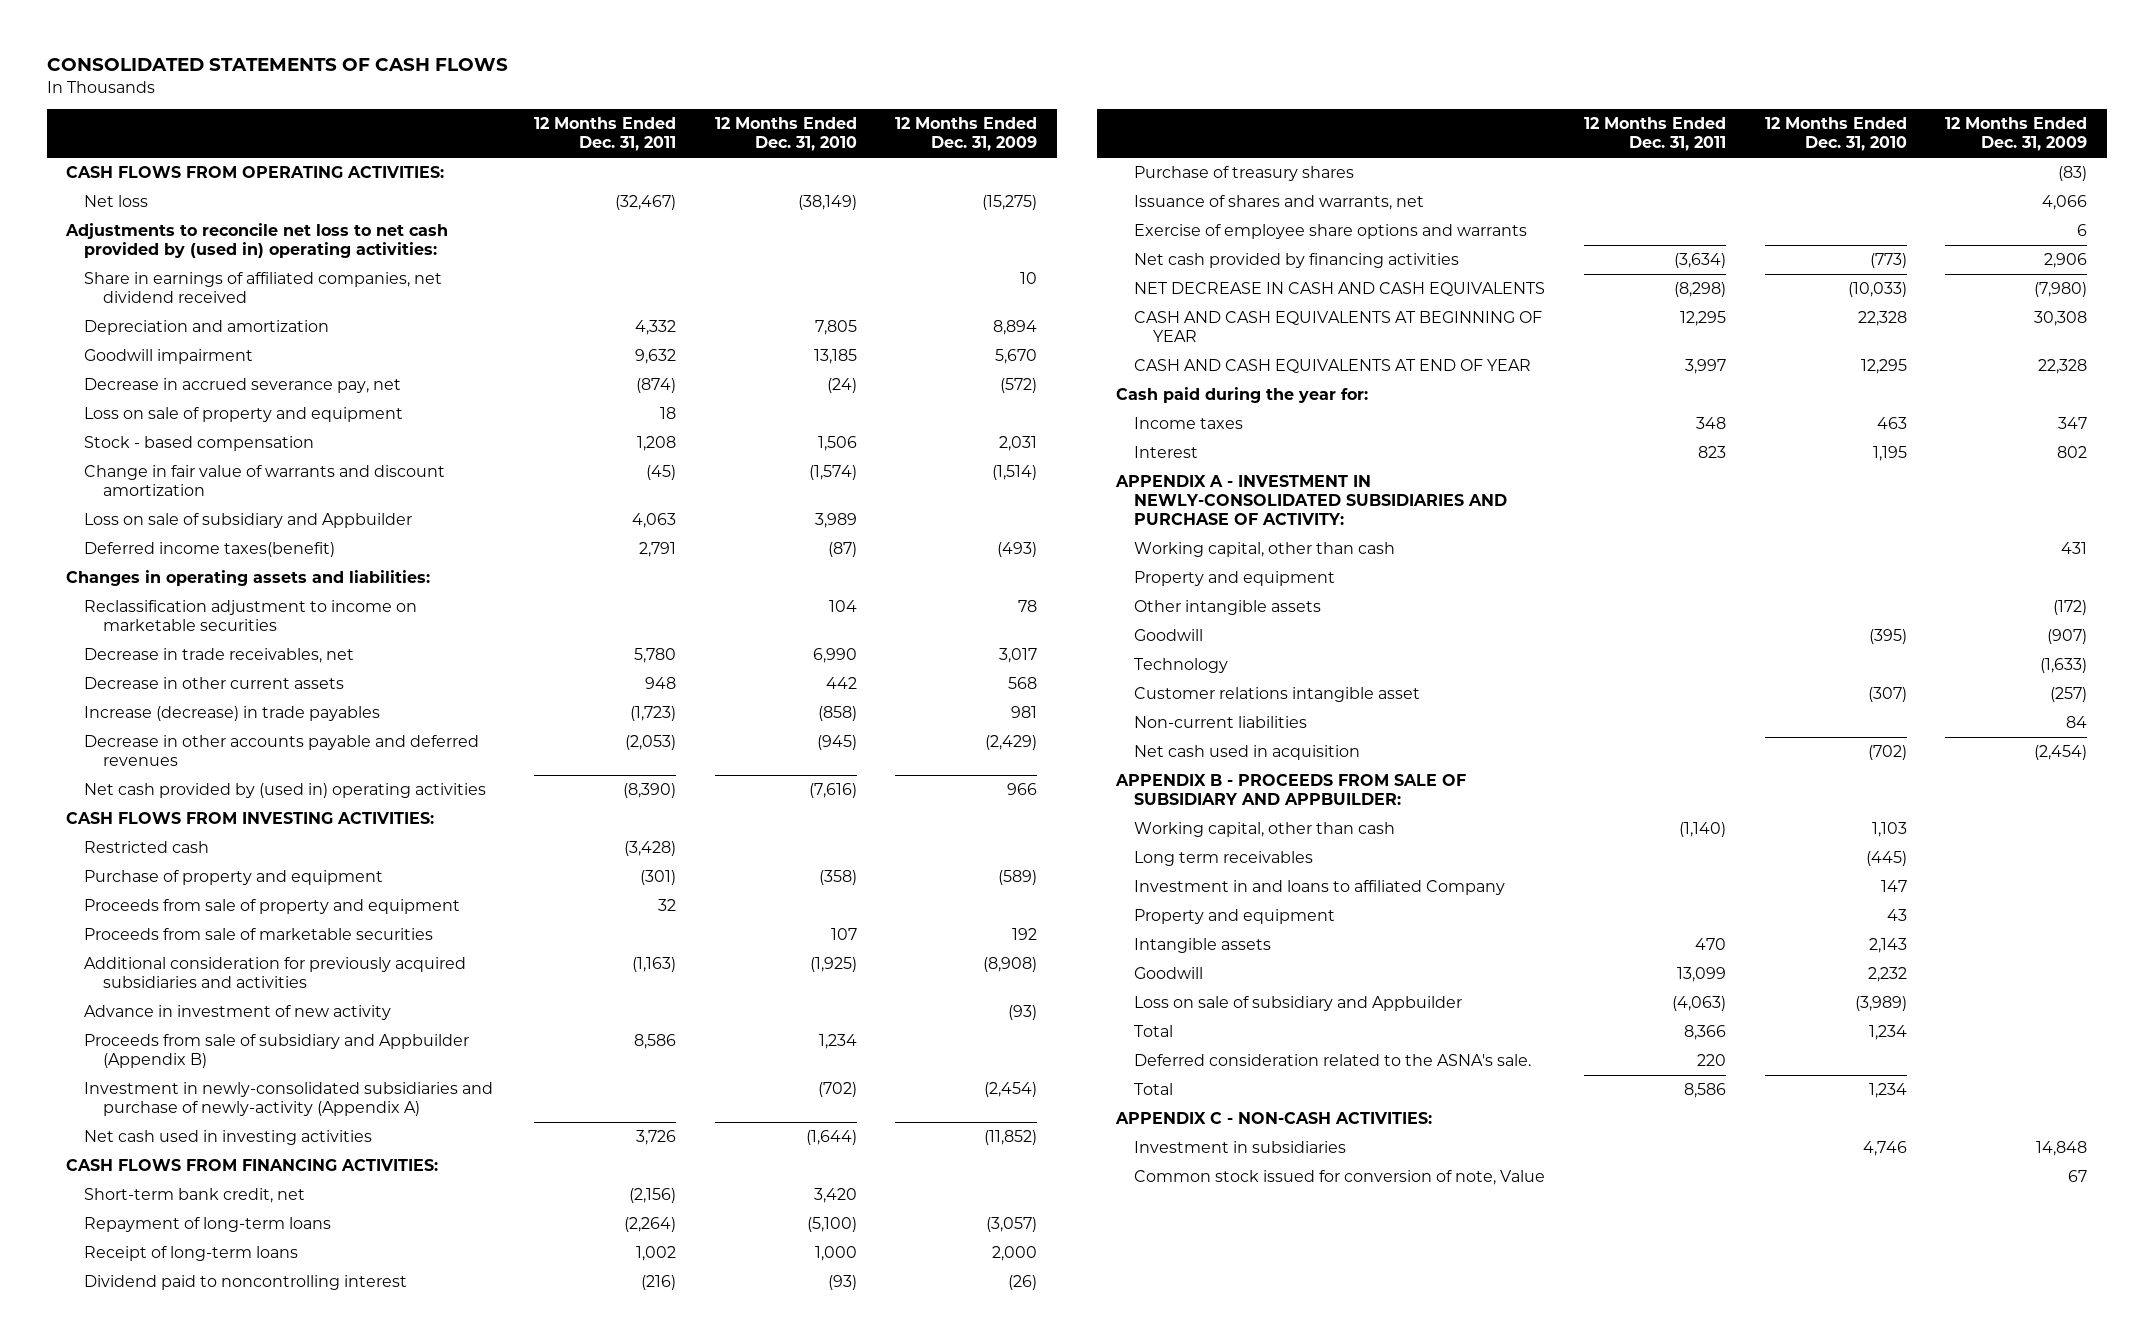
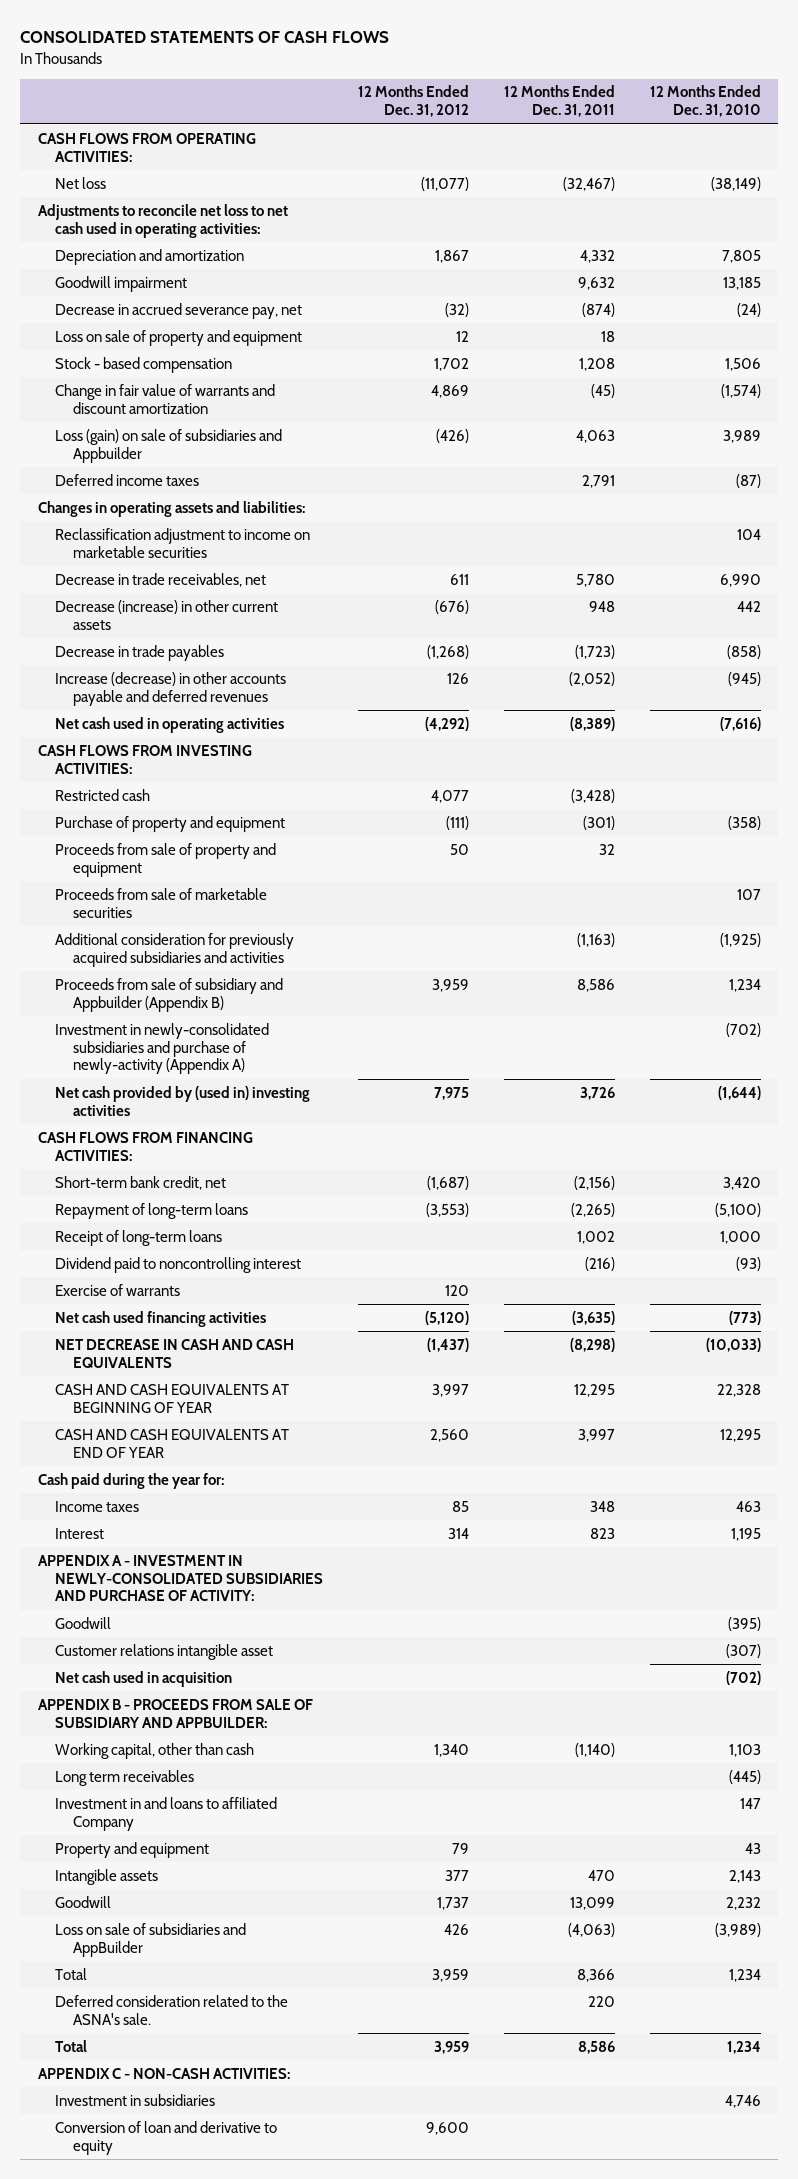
- | 12 Months Ended Dec. 31, 2011 | 12 Months Ended Dec. 31, 2010 | 12 Months Ended Dec. 31, 2009
+ | 12 Months Ended Dec. 31, 2012 | 12 Months Ended Dec. 31, 2011 | 12 Months Ended Dec. 31, 2010
- Adjustments to reconcile net loss to net cash provided by (used in) operating activities:
- Share in earnings of affiliated companies, net dividend received | | | 10
+ Adjustments to reconcile net loss to net cash used in operating activities:
- Loss on sale of subsidiary and Appbuilder | 4,063 | 3,989 |
- Deferred income taxes(benefit) | 2,791 | (87) | (493)
+ Loss (gain) on sale of subsidiaries and Appbuilder | (426) | 4,063 | 3,989
+ Deferred income taxes | | 2,791 | (87)
- Decrease in other current assets | 948 | 442 | 568
- Increase (decrease) in trade payables | (1,723) | (858) | 981
- Decrease in other accounts payable and deferred revenues | (2,053) | (945) | (2,429)
- Net cash provided by (used in) operating activities | (8,390) | (7,616) | 966
+ Decrease (increase) in other current assets | (676) | 948 | 442
+ Decrease in trade payables | (1,268) | (1,723) | (858)
+ Increase (decrease) in other accounts payable and deferred revenues | 126 | (2,052) | (945)
+ Net cash used in operating activities | (4,292) | (8,389) | (7,616)
- Advance in investment of new activity | | | (93)
- Net cash used in investing activities | 3,726 | (1,644) | (11,852)
+ Net cash provided by (used in) investing activities | 7,975 | 3,726 | (1,644)
- Repayment of long-term loans | (2,264) | (5,100) | (3,057)
+ Repayment of long-term loans | (3,553) | (2,265) | (5,100)
- Purchase of treasury shares | | | (83)
- Issuance of shares and warrants, net | | | 4,066
- Exercise of employee share options and warrants | | | 6
- Net cash provided by financing activities | (3,634) | (773) | 2,906
+ Exercise of warrants | 120 | |
+ Net cash used financing activities | (5,120) | (3,635) | (773)
- Working capital, other than cash | | | 431
- Property and equipment
- Other intangible assets | | | (172)
- Technology | | | (1,633)
- Non-current liabilities | | | 84
- Loss on sale of subsidiary and Appbuilder | (4,063) | (3,989) |
+ Loss on sale of subsidiaries and AppBuilder | 426 | (4,063) | (3,989)
- Common stock issued for conversion of note, Value | | | 67
+ Conversion of loan and derivative to equity | 9,600 | |

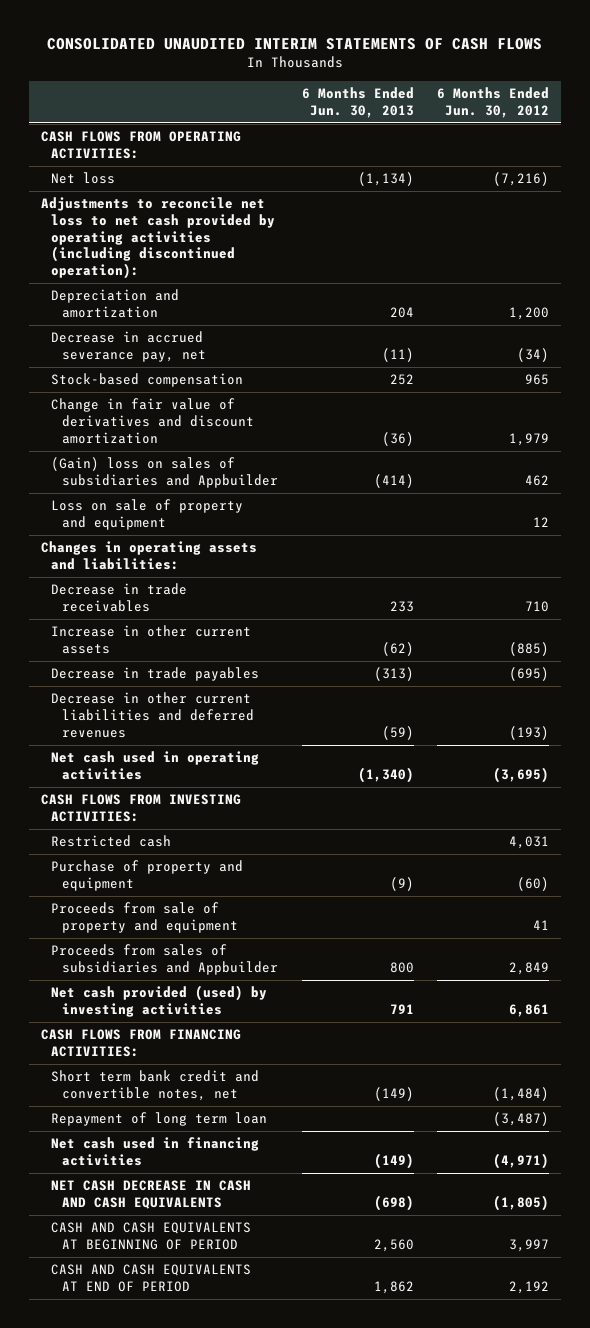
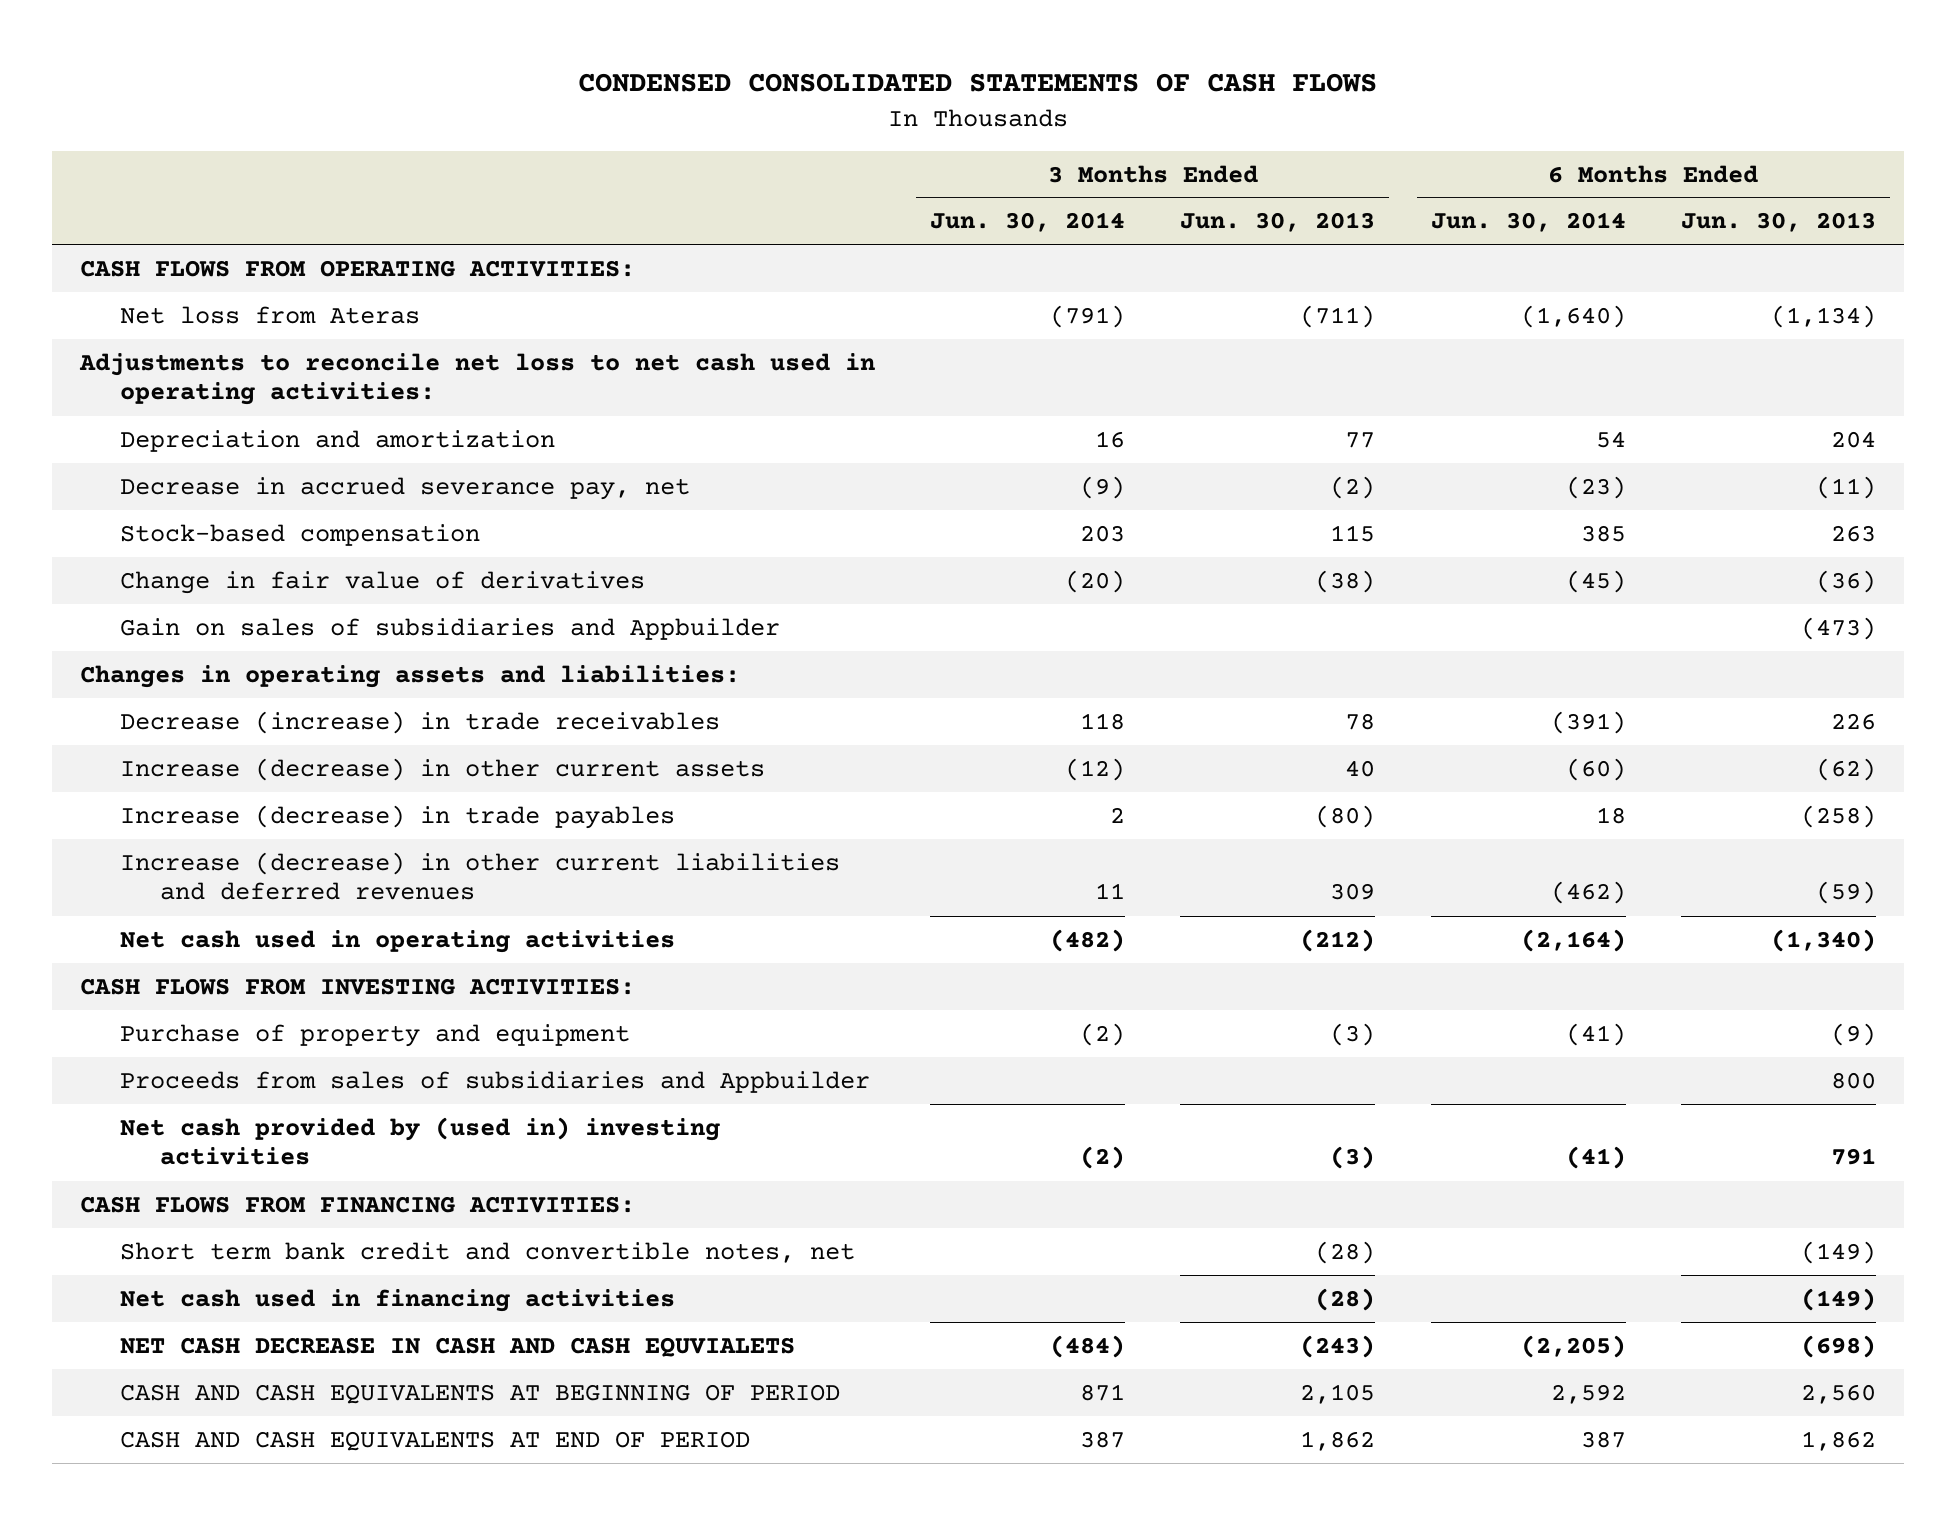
- CONSOLIDATED UNAUDITED INTERIM STATEMENTS OF CASH FLOWS
+ CONDENSED CONSOLIDATED STATEMENTS OF CASH FLOWS
- | 6 Months Ended Jun. 30, 2013 | 6 Months Ended Jun. 30, 2012
+ | 3 Months Ended Jun. 30, 2014 | 3 Months Ended Jun. 30, 2013 | 6 Months Ended Jun. 30, 2014 | 6 Months Ended Jun. 30, 2013
- Net loss | (1,134) | (7,216)
- Adjustments to reconcile net loss to net cash provided by operating activities (including discontinued operation):
+ Net loss from Ateras | (791) | (711) | (1,640) | (1,134)
+ Adjustments to reconcile net loss to net cash used in operating activities:
- Stock-based compensation | 252 | 965
- Change in fair value of derivatives and discount amortization | (36) | 1,979
- (Gain) loss on sales of subsidiaries and Appbuilder | (414) | 462
- Loss on sale of property and equipment | | 12
+ Stock-based compensation | 203 | 115 | 385 | 263
+ Change in fair value of derivatives | (20) | (38) | (45) | (36)
+ Gain on sales of subsidiaries and Appbuilder | | | | (473)
- Decrease in trade receivables | 233 | 710
- Increase in other current assets | (62) | (885)
- Decrease in trade payables | (313) | (695)
- Decrease in other current liabilities and deferred revenues | (59) | (193)
+ Decrease (increase) in trade receivables | 118 | 78 | (391) | 226
+ Increase (decrease) in other current assets | (12) | 40 | (60) | (62)
+ Increase (decrease) in trade payables | 2 | (80) | 18 | (258)
+ Increase (decrease) in other current liabilities and deferred revenues | 11 | 309 | (462) | (59)
- Restricted cash | | 4,031
- Proceeds from sale of property and equipment | | 41
- Net cash provided (used) by investing activities | 791 | 6,861
+ Net cash provided by (used in) investing activities | (2) | (3) | (41) | 791
- Repayment of long term loan | | (3,487)
- NET CASH DECREASE IN CASH AND CASH EQUIVALENTS | (698) | (1,805)
+ NET CASH DECREASE IN CASH AND CASH EQUVIALETS | (484) | (243) | (2,205) | (698)

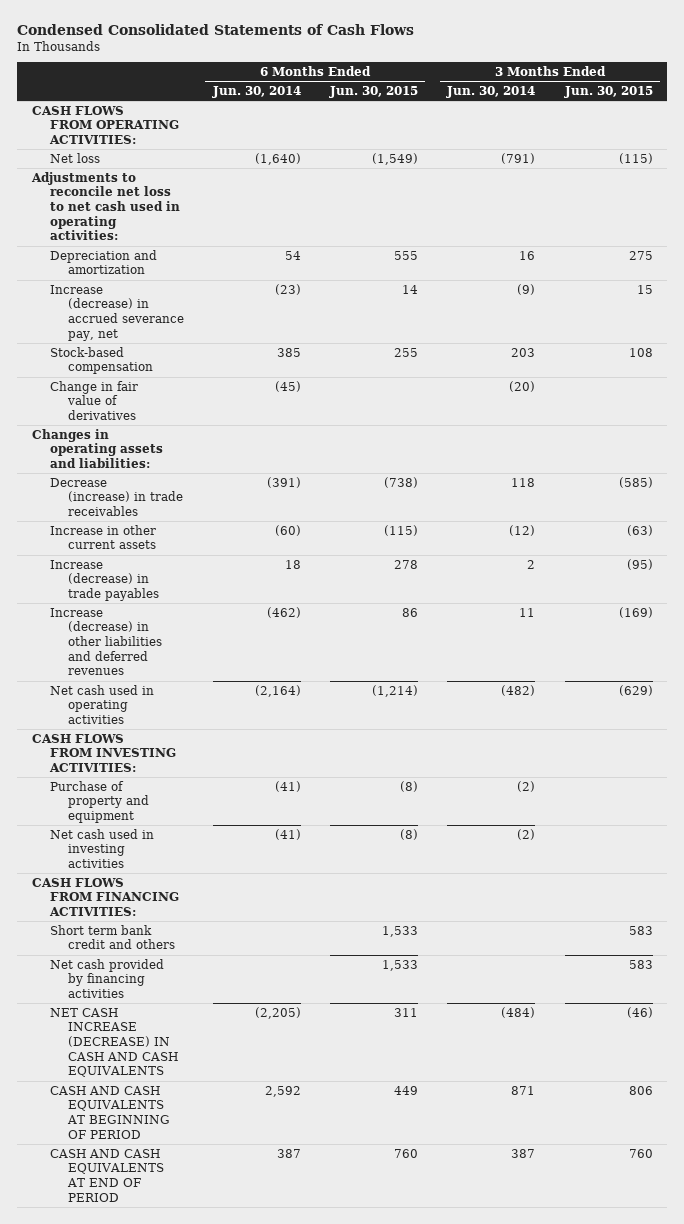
- CONDENSED CONSOLIDATED STATEMENTS OF CASH FLOWS
+ Condensed Consolidated Statements of Cash Flows
- | 3 Months Ended Jun. 30, 2014 | 3 Months Ended Jun. 30, 2013 | 6 Months Ended Jun. 30, 2014 | 6 Months Ended Jun. 30, 2013
+ | 6 Months Ended Jun. 30, 2014 | 6 Months Ended Jun. 30, 2015 | 3 Months Ended Jun. 30, 2014 | 3 Months Ended Jun. 30, 2015
- Net loss from Ateras | (791) | (711) | (1,640) | (1,134)
+ Net loss | (1,640) | (1,549) | (791) | (115)
- Decrease in accrued severance pay, net | (9) | (2) | (23) | (11)
+ Increase (decrease) in accrued severance pay, net | (23) | 14 | (9) | 15
- Gain on sales of subsidiaries and Appbuilder | | | | (473)
- Increase (decrease) in other current assets | (12) | 40 | (60) | (62)
+ Increase in other current assets | (60) | (115) | (12) | (63)
- Increase (decrease) in other current liabilities and deferred revenues | 11 | 309 | (462) | (59)
+ Increase (decrease) in other liabilities and deferred revenues | (462) | 86 | 11 | (169)
- Proceeds from sales of subsidiaries and Appbuilder | | | | 800
- Net cash provided by (used in) investing activities | (2) | (3) | (41) | 791
+ Net cash used in investing activities | (41) | (8) | (2) |
- Short term bank credit and convertible notes, net | | (28) | | (149)
- Net cash used in financing activities | | (28) | | (149)
- NET CASH DECREASE IN CASH AND CASH EQUVIALETS | (484) | (243) | (2,205) | (698)
+ Short term bank credit and others | | 1,533 | | 583
+ Net cash provided by financing activities | | 1,533 | | 583
+ NET CASH INCREASE (DECREASE) IN CASH AND CASH EQUIVALENTS | (2,205) | 311 | (484) | (46)

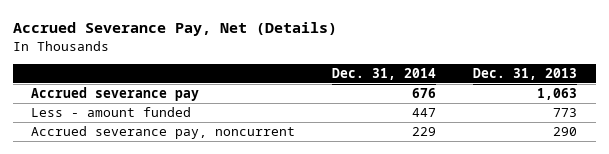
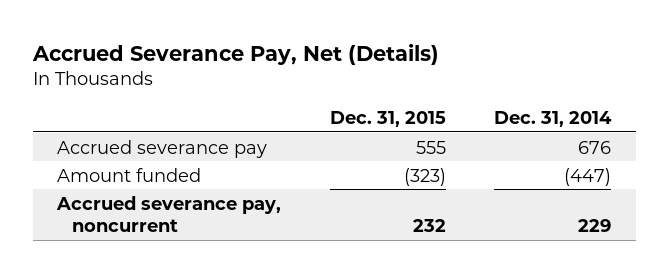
- | Dec. 31, 2014 | Dec. 31, 2013
+ | Dec. 31, 2015 | Dec. 31, 2014
- Less - amount funded | 447 | 773
+ Amount funded | (323) | (447)

